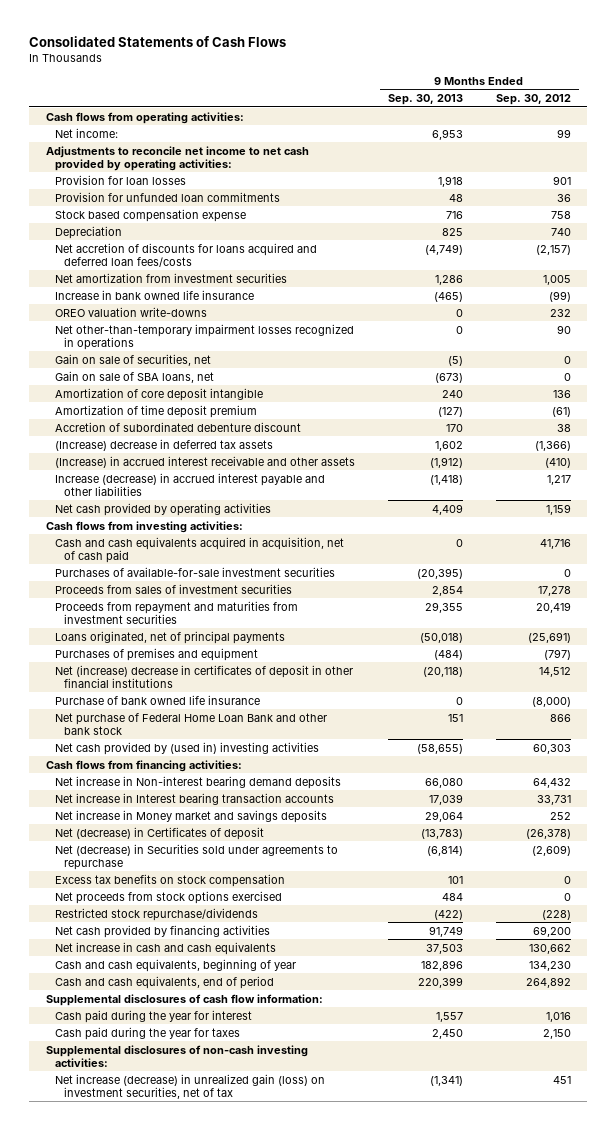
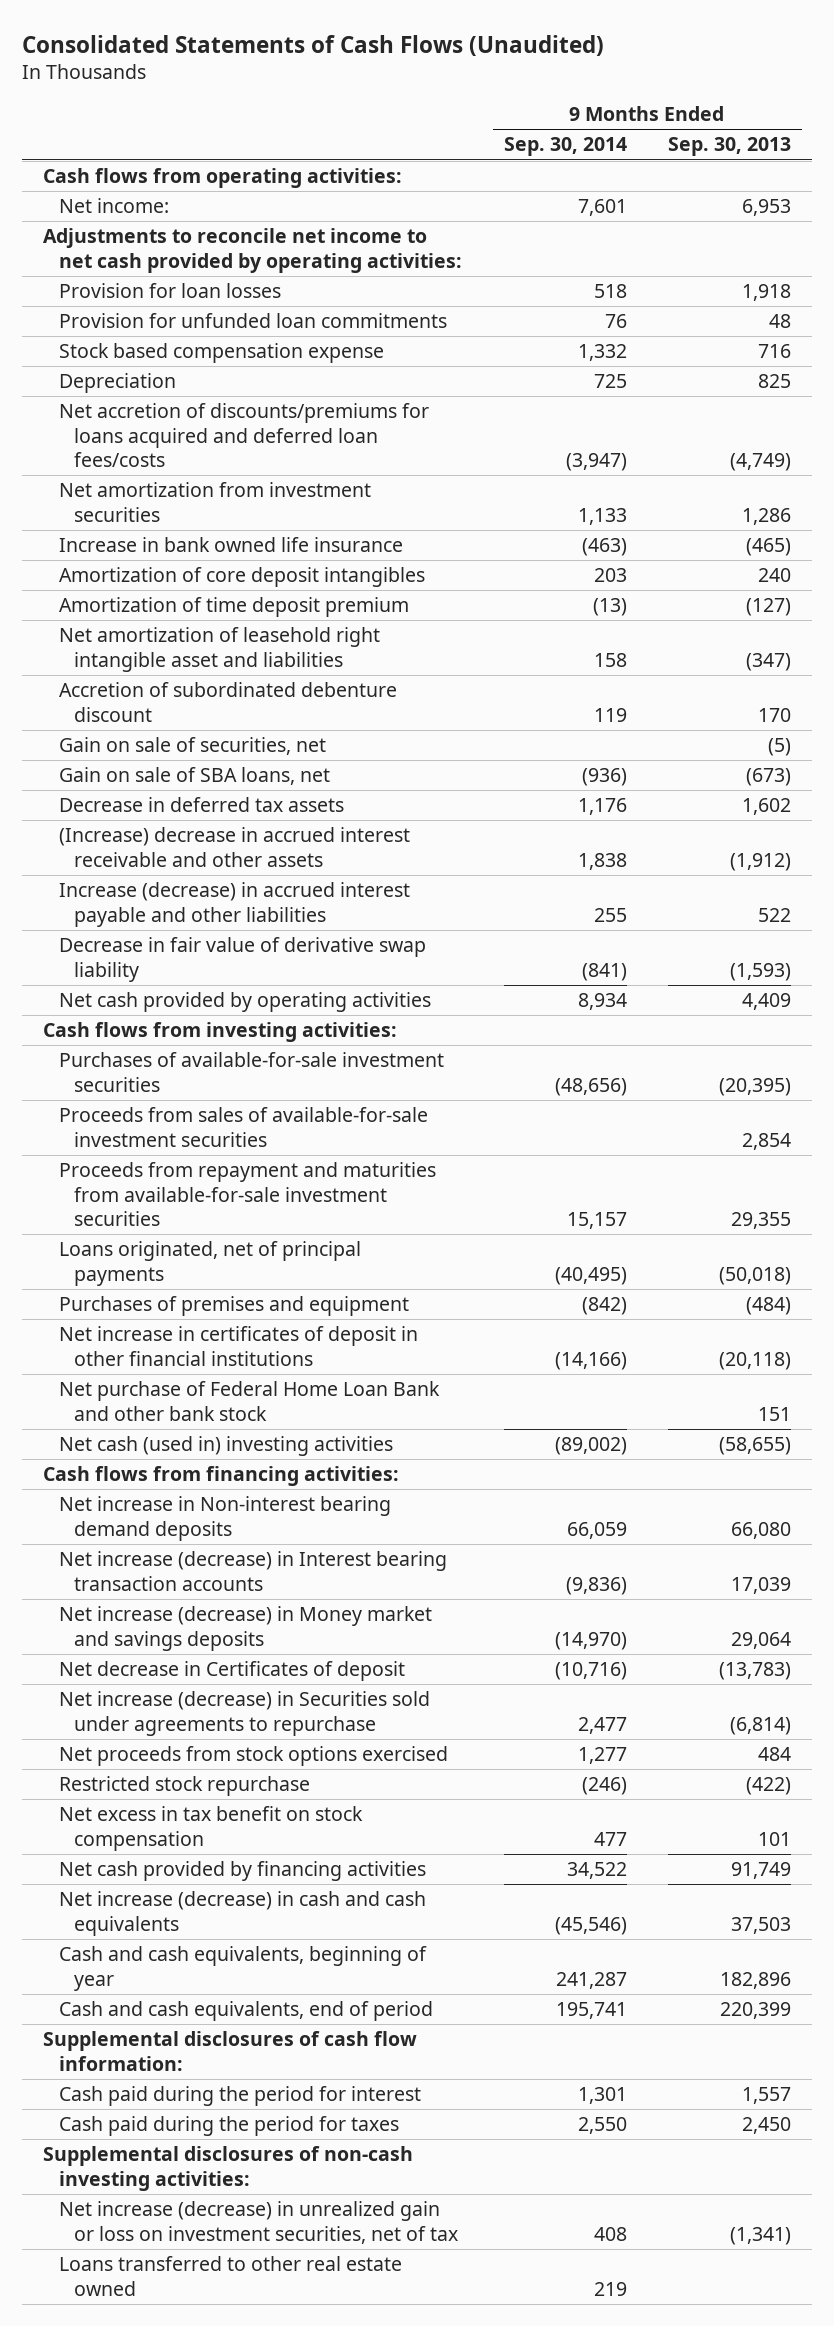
- Consolidated Statements of Cash Flows
+ Consolidated Statements of Cash Flows (Unaudited)
- | 9 Months Ended Sep. 30, 2013 | 9 Months Ended Sep. 30, 2012
+ | 9 Months Ended Sep. 30, 2014 | 9 Months Ended Sep. 30, 2013
- Net accretion of discounts for loans acquired and deferred loan fees/costs | (4,749) | (2,157)
+ Net accretion of discounts/premiums for loans acquired and deferred loan fees/costs | (3,947) | (4,749)
- OREO valuation write-downs | 0 | 232
- Net other-than-temporary impairment losses recognized in operations | 0 | 90
- Amortization of core deposit intangible | 240 | 136
+ Amortization of core deposit intangibles | 203 | 240
+ Net amortization of leasehold right intangible asset and liabilities | 158 | (347)
- (Increase) decrease in deferred tax assets | 1,602 | (1,366)
- (Increase) in accrued interest receivable and other assets | (1,912) | (410)
- Increase (decrease) in accrued interest payable and other liabilities | (1,418) | 1,217
moved down: Gain on sale of securities, net | | (5)
moved down: Gain on sale of SBA loans, net | (936) | (673)
+ Decrease in deferred tax assets | 1,176 | 1,602
+ (Increase) decrease in accrued interest receivable and other assets | 1,838 | (1,912)
+ Increase (decrease) in accrued interest payable and other liabilities | 255 | 522
+ Decrease in fair value of derivative swap liability | (841) | (1,593)
- Cash and cash equivalents acquired in acquisition, net of cash paid | 0 | 41,716
- Proceeds from sales of investment securities | 2,854 | 17,278
- Proceeds from repayment and maturities from investment securities | 29,355 | 20,419
+ Proceeds from sales of available-for-sale investment securities | | 2,854
+ Proceeds from repayment and maturities from available-for-sale investment securities | 15,157 | 29,355
- Net (increase) decrease in certificates of deposit in other financial institutions | (20,118) | 14,512
- Purchase of bank owned life insurance | 0 | (8,000)
+ Net increase in certificates of deposit in other financial institutions | (14,166) | (20,118)
- Net cash provided by (used in) investing activities | (58,655) | 60,303
+ Net cash (used in) investing activities | (89,002) | (58,655)
- Net increase in Interest bearing transaction accounts | 17,039 | 33,731
- Net increase in Money market and savings deposits | 29,064 | 252
- Net (decrease) in Certificates of deposit | (13,783) | (26,378)
- Net (decrease) in Securities sold under agreements to repurchase | (6,814) | (2,609)
- Excess tax benefits on stock compensation | 101 | 0
+ Net increase (decrease) in Interest bearing transaction accounts | (9,836) | 17,039
+ Net increase (decrease) in Money market and savings deposits | (14,970) | 29,064
+ Net decrease in Certificates of deposit | (10,716) | (13,783)
+ Net increase (decrease) in Securities sold under agreements to repurchase | 2,477 | (6,814)
- Restricted stock repurchase/dividends | (422) | (228)
+ Restricted stock repurchase | (246) | (422)
+ Net excess in tax benefit on stock compensation | 477 | 101
- Net increase in cash and cash equivalents | 37,503 | 130,662
+ Net increase (decrease) in cash and cash equivalents | (45,546) | 37,503
- Cash paid during the year for interest | 1,557 | 1,016
- Cash paid during the year for taxes | 2,450 | 2,150
+ Cash paid during the period for interest | 1,301 | 1,557
+ Cash paid during the period for taxes | 2,550 | 2,450
- Net increase (decrease) in unrealized gain (loss) on investment securities, net of tax | (1,341) | 451
+ Net increase (decrease) in unrealized gain or loss on investment securities, net of tax | 408 | (1,341)
+ Loans transferred to other real estate owned | 219 |

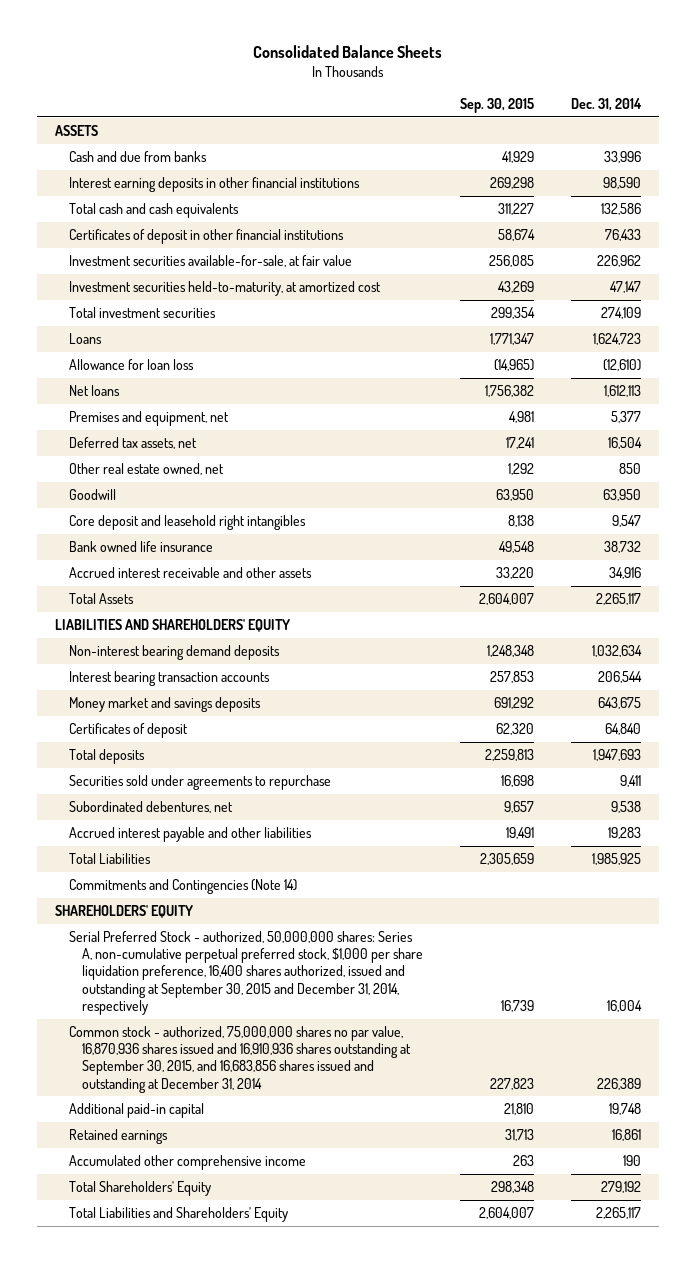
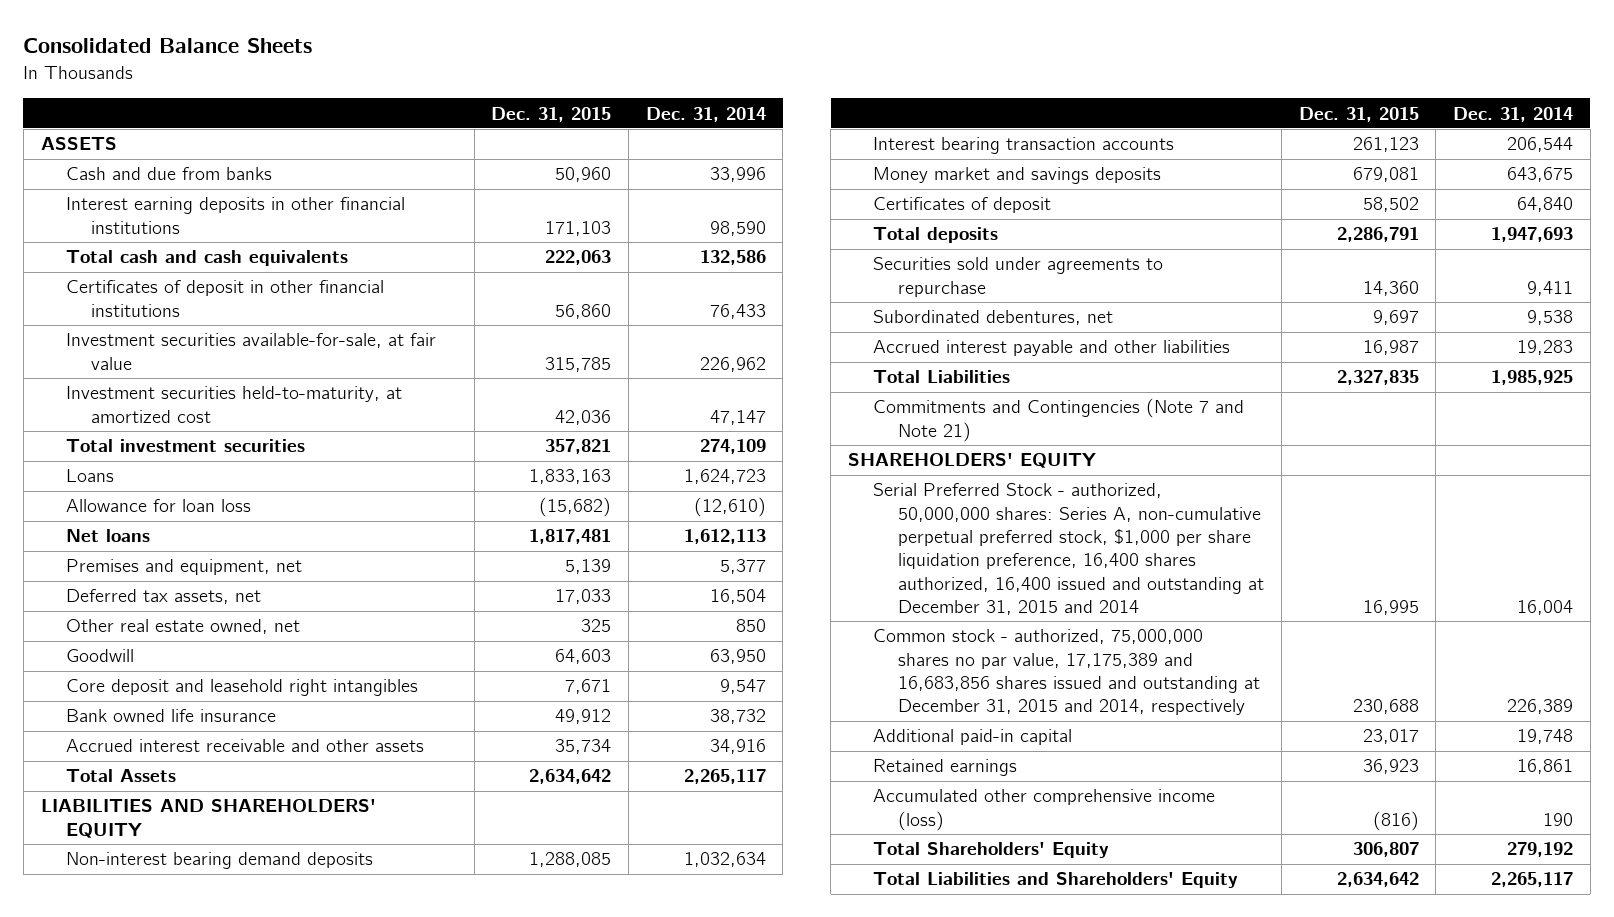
- | Sep. 30, 2015 | Dec. 31, 2014
+ | Dec. 31, 2015 | Dec. 31, 2014
- Commitments and Contingencies (Note 14)
+ Commitments and Contingencies (Note 7 and Note 21)
- Serial Preferred Stock - authorized, 50,000,000 shares: Series A, non-cumulative perpetual preferred stock, $1,000 per share liquidation preference, 16,400 shares authorized, issued and outstanding at September 30, 2015 and December 31, 2014, respectively | 16,739 | 16,004
- Common stock - authorized, 75,000,000 shares no par value, 16,870,936 shares issued and 16,910,936 shares outstanding at September 30, 2015, and 16,683,856 shares issued and outstanding at December 31, 2014 | 227,823 | 226,389
+ Serial Preferred Stock - authorized, 50,000,000 shares: Series A, non-cumulative perpetual preferred stock, $1,000 per share liquidation preference, 16,400 shares authorized, 16,400 issued and outstanding at December 31, 2015 and 2014 | 16,995 | 16,004
+ Common stock - authorized, 75,000,000 shares no par value, 17,175,389 and 16,683,856 shares issued and outstanding at December 31, 2015 and 2014, respectively | 230,688 | 226,389
- Accumulated other comprehensive income | 263 | 190
+ Accumulated other comprehensive income (loss) | (816) | 190

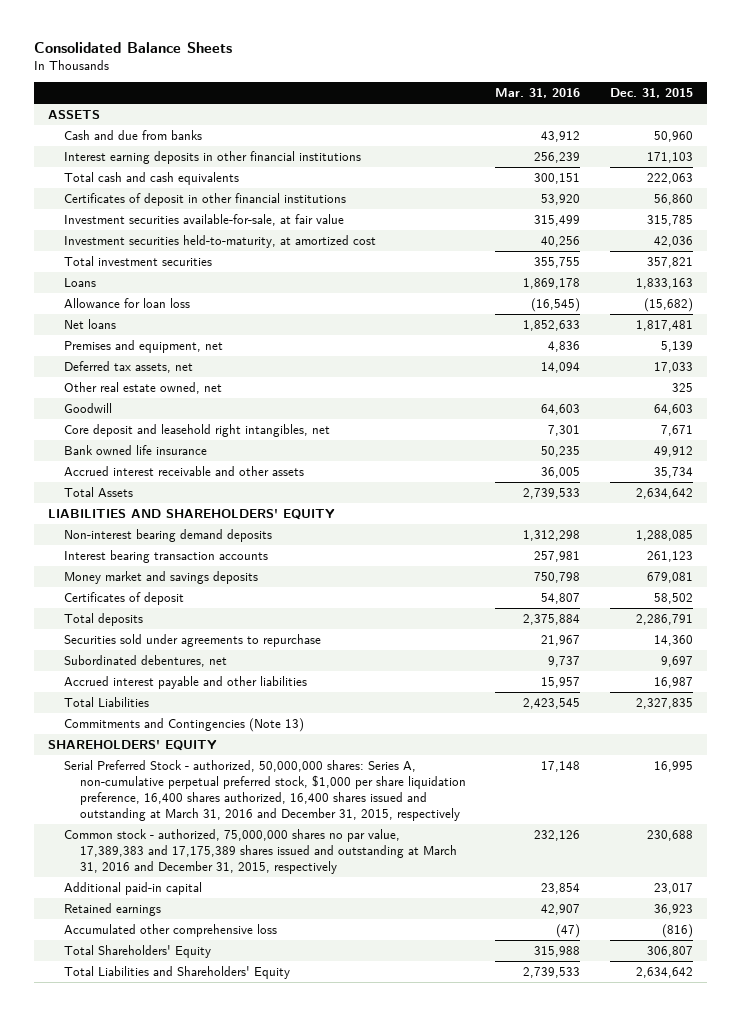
- | Dec. 31, 2015 | Dec. 31, 2014
+ | Mar. 31, 2016 | Dec. 31, 2015
- Core deposit and leasehold right intangibles | 7,671 | 9,547
+ Core deposit and leasehold right intangibles, net | 7,301 | 7,671
- Commitments and Contingencies (Note 7 and Note 21)
+ Commitments and Contingencies (Note 13)
- Serial Preferred Stock - authorized, 50,000,000 shares: Series A, non-cumulative perpetual preferred stock, $1,000 per share liquidation preference, 16,400 shares authorized, 16,400 issued and outstanding at December 31, 2015 and 2014 | 16,995 | 16,004
- Common stock - authorized, 75,000,000 shares no par value, 17,175,389 and 16,683,856 shares issued and outstanding at December 31, 2015 and 2014, respectively | 230,688 | 226,389
+ Serial Preferred Stock - authorized, 50,000,000 shares: Series A, non-cumulative perpetual preferred stock, $1,000 per share liquidation preference, 16,400 shares authorized, 16,400 shares issued and outstanding at March 31, 2016 and December 31, 2015, respectively | 17,148 | 16,995
+ Common stock - authorized, 75,000,000 shares no par value, 17,389,383 and 17,175,389 shares issued and outstanding at March 31, 2016 and December 31, 2015, respectively | 232,126 | 230,688
- Accumulated other comprehensive income (loss) | (816) | 190
+ Accumulated other comprehensive loss | (47) | (816)

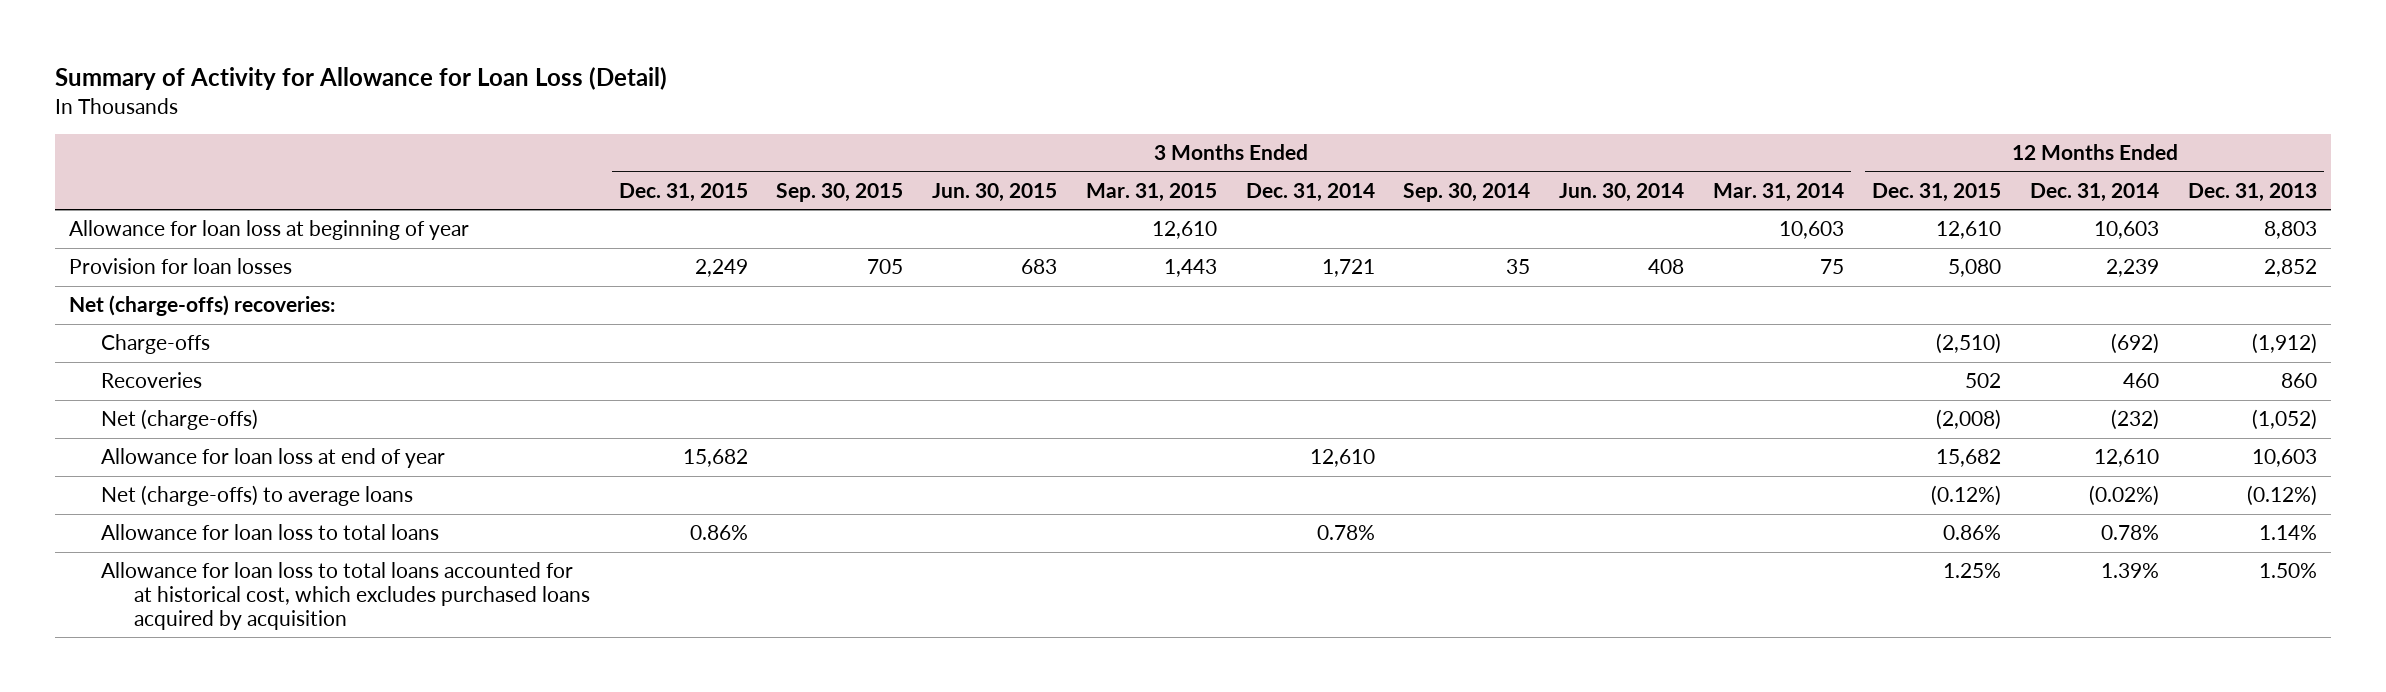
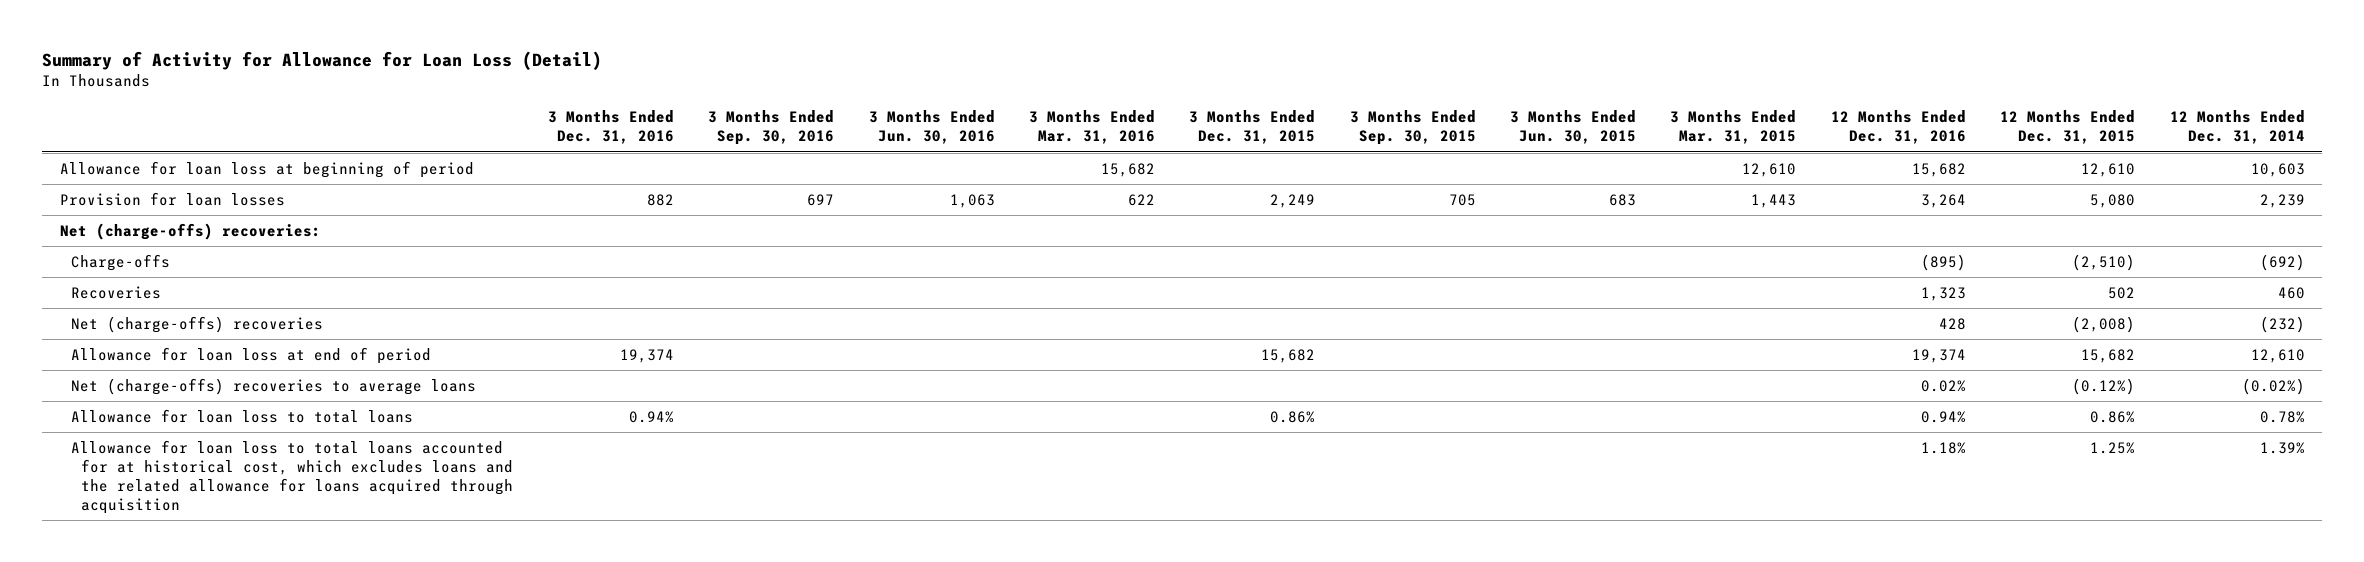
- | 3 Months Ended Dec. 31, 2015 | 3 Months Ended Sep. 30, 2015 | 3 Months Ended Jun. 30, 2015 | 3 Months Ended Mar. 31, 2015 | 3 Months Ended Dec. 31, 2014 | 3 Months Ended Sep. 30, 2014 | 3 Months Ended Jun. 30, 2014 | 3 Months Ended Mar. 31, 2014 | 12 Months Ended Dec. 31, 2015 | 12 Months Ended Dec. 31, 2014 | 12 Months Ended Dec. 31, 2013
+ | 3 Months Ended Dec. 31, 2016 | 3 Months Ended Sep. 30, 2016 | 3 Months Ended Jun. 30, 2016 | 3 Months Ended Mar. 31, 2016 | 3 Months Ended Dec. 31, 2015 | 3 Months Ended Sep. 30, 2015 | 3 Months Ended Jun. 30, 2015 | 3 Months Ended Mar. 31, 2015 | 12 Months Ended Dec. 31, 2016 | 12 Months Ended Dec. 31, 2015 | 12 Months Ended Dec. 31, 2014
- Allowance for loan loss at beginning of year | | | | 12,610 | | | | 10,603 | 12,610 | 10,603 | 8,803
+ Allowance for loan loss at beginning of period | | | | 15,682 | | | | 12,610 | 15,682 | 12,610 | 10,603
- Net (charge-offs) | | | | | | | | | (2,008) | (232) | (1,052)
- Allowance for loan loss at end of year | 15,682 | | | | 12,610 | | | | 15,682 | 12,610 | 10,603
- Net (charge-offs) to average loans | | | | | | | | | (0.12%) | (0.02%) | (0.12%)
+ Net (charge-offs) recoveries | | | | | | | | | 428 | (2,008) | (232)
+ Allowance for loan loss at end of period | 19,374 | | | | 15,682 | | | | 19,374 | 15,682 | 12,610
+ Net (charge-offs) recoveries to average loans | | | | | | | | | 0.02% | (0.12%) | (0.02%)
- Allowance for loan loss to total loans accounted for at historical cost, which excludes purchased loans acquired by acquisition | | | | | | | | | 1.25% | 1.39% | 1.50%
+ Allowance for loan loss to total loans accounted for at historical cost, which excludes loans and the related allowance for loans acquired through acquisition | | | | | | | | | 1.18% | 1.25% | 1.39%

